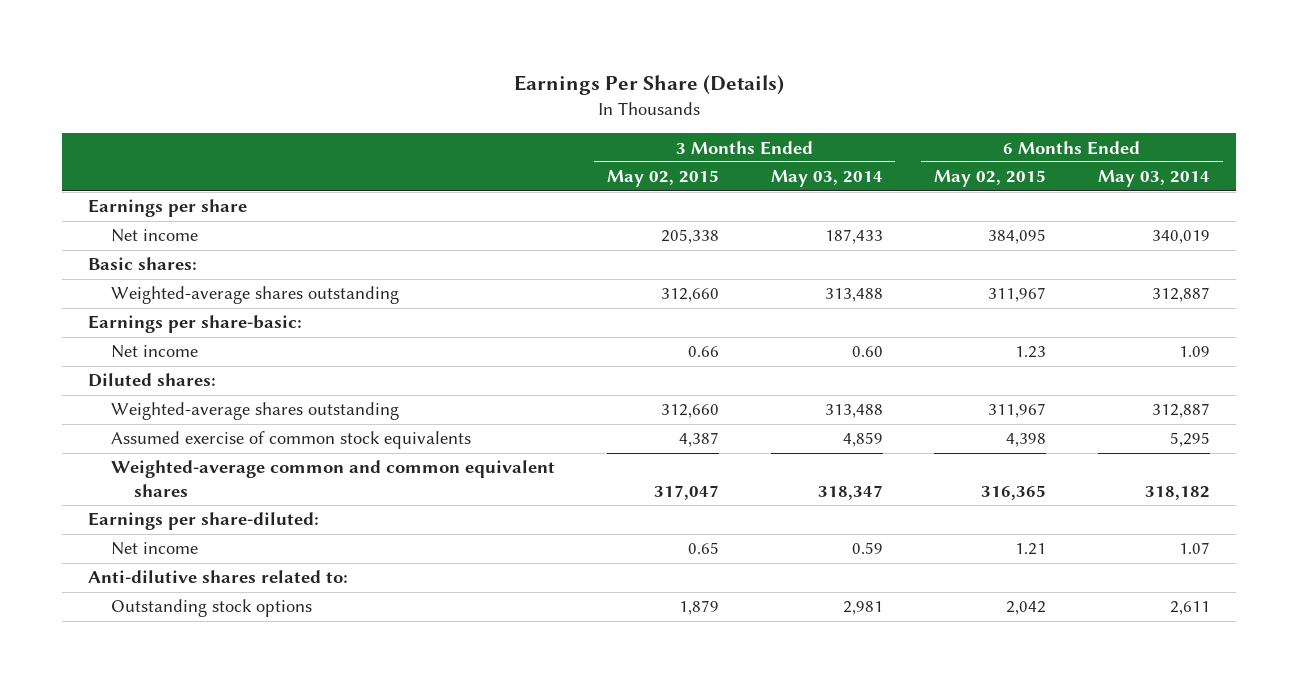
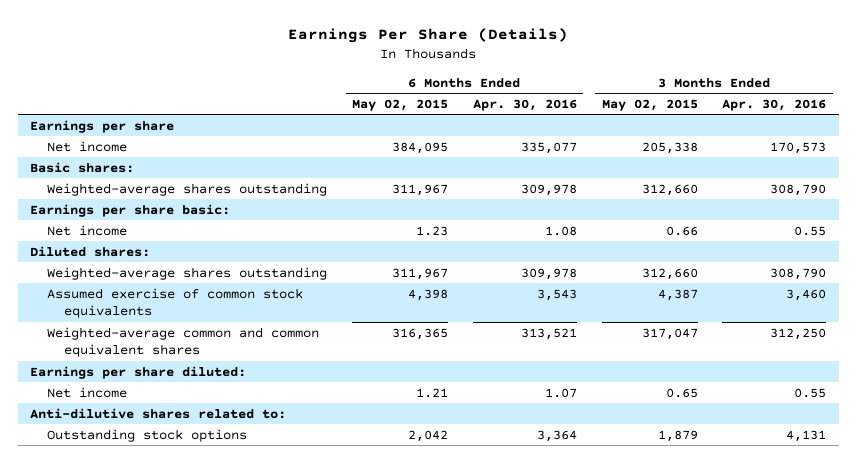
- | 3 Months Ended May 02, 2015 | 3 Months Ended May 03, 2014 | 6 Months Ended May 02, 2015 | 6 Months Ended May 03, 2014
+ | 6 Months Ended May 02, 2015 | 6 Months Ended Apr. 30, 2016 | 3 Months Ended May 02, 2015 | 3 Months Ended Apr. 30, 2016
- Earnings per share-basic:
+ Earnings per share basic:
- Earnings per share-diluted:
+ Earnings per share diluted:

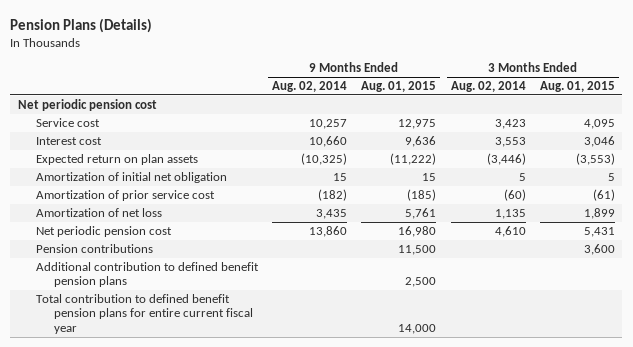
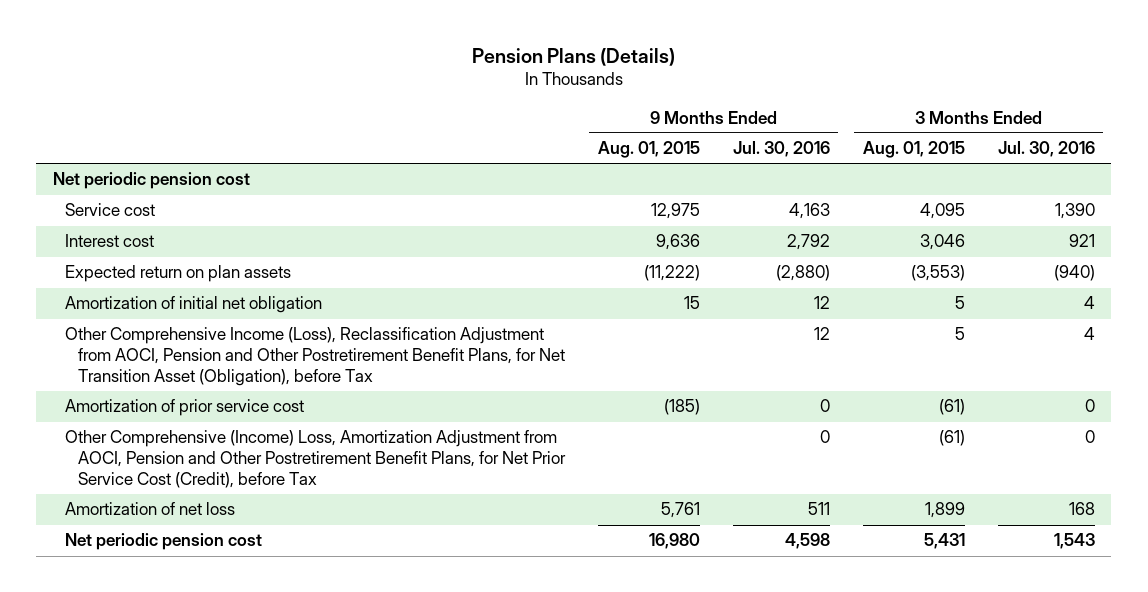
- | 9 Months Ended Aug. 02, 2014 | 9 Months Ended Aug. 01, 2015 | 3 Months Ended Aug. 02, 2014 | 3 Months Ended Aug. 01, 2015
+ | 9 Months Ended Aug. 01, 2015 | 9 Months Ended Jul. 30, 2016 | 3 Months Ended Aug. 01, 2015 | 3 Months Ended Jul. 30, 2016
+ Other Comprehensive Income (Loss), Reclassification Adjustment from AOCI, Pension and Other Postretirement Benefit Plans, for Net Transition Asset (Obligation), before Tax | | 12 | 5 | 4
+ Other Comprehensive (Income) Loss, Amortization Adjustment from AOCI, Pension and Other Postretirement Benefit Plans, for Net Prior Service Cost (Credit), before Tax | | 0 | (61) | 0
- Pension contributions | | 11,500 | | 3,600
- Additional contribution to defined benefit pension plans | | 2,500 | |
- Total contribution to defined benefit pension plans for entire current fiscal year | | 14,000 | |

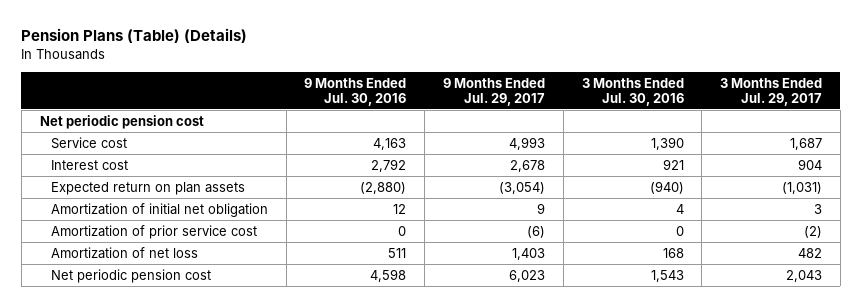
- Pension Plans (Details)
+ Pension Plans (Table) (Details)
- | 9 Months Ended Aug. 01, 2015 | 9 Months Ended Jul. 30, 2016 | 3 Months Ended Aug. 01, 2015 | 3 Months Ended Jul. 30, 2016
+ | 9 Months Ended Jul. 30, 2016 | 9 Months Ended Jul. 29, 2017 | 3 Months Ended Jul. 30, 2016 | 3 Months Ended Jul. 29, 2017
- Other Comprehensive Income (Loss), Reclassification Adjustment from AOCI, Pension and Other Postretirement Benefit Plans, for Net Transition Asset (Obligation), before Tax | | 12 | 5 | 4
- Other Comprehensive (Income) Loss, Amortization Adjustment from AOCI, Pension and Other Postretirement Benefit Plans, for Net Prior Service Cost (Credit), before Tax | | 0 | (61) | 0

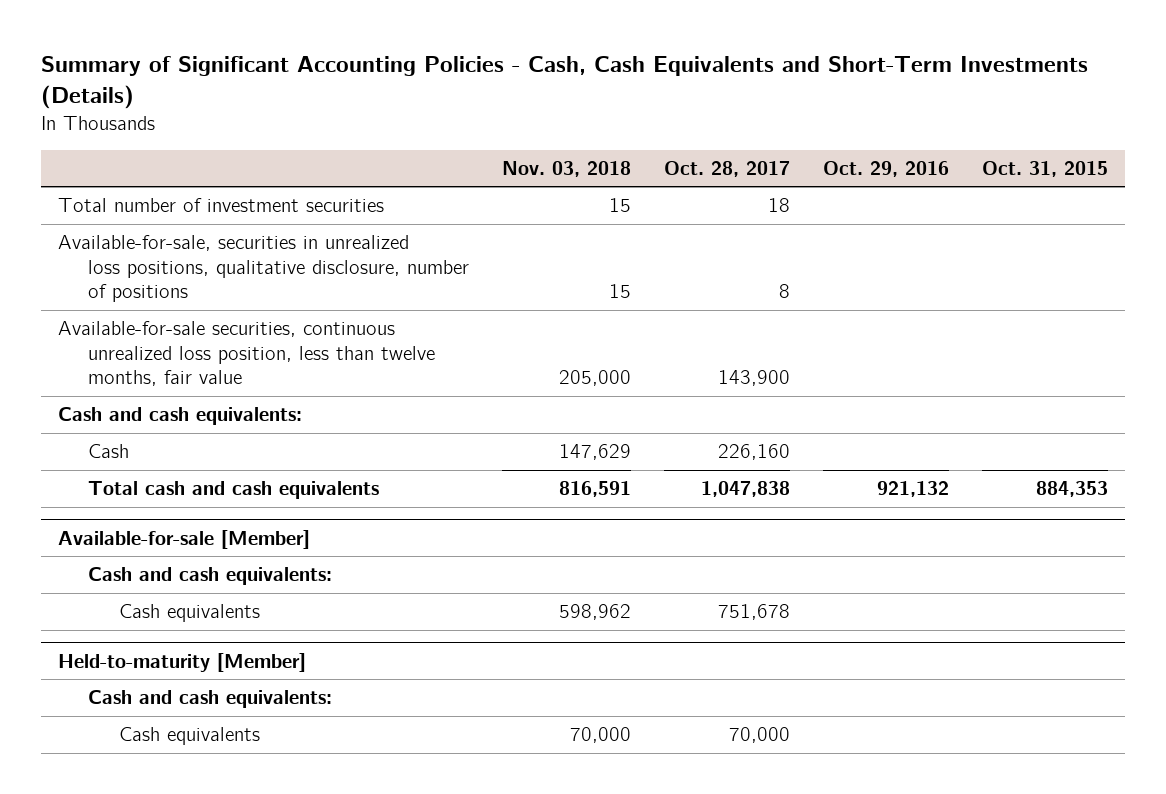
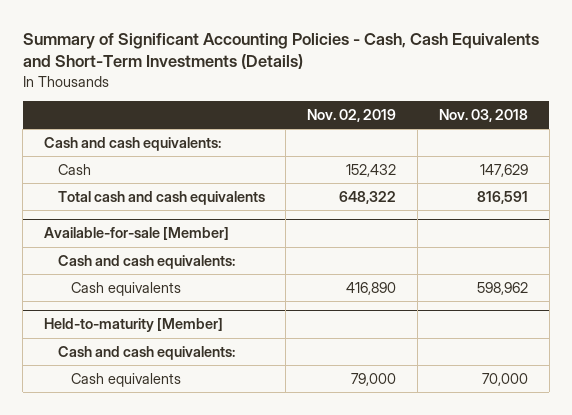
- | Nov. 03, 2018 | Oct. 28, 2017 | Oct. 29, 2016 | Oct. 31, 2015
+ | Nov. 02, 2019 | Nov. 03, 2018
- Total number of investment securities | 15 | 18 | |
- Available-for-sale, securities in unrealized loss positions, qualitative disclosure, number of positions | 15 | 8 | |
- Available-for-sale securities, continuous unrealized loss position, less than twelve months, fair value | 205,000 | 143,900 | |

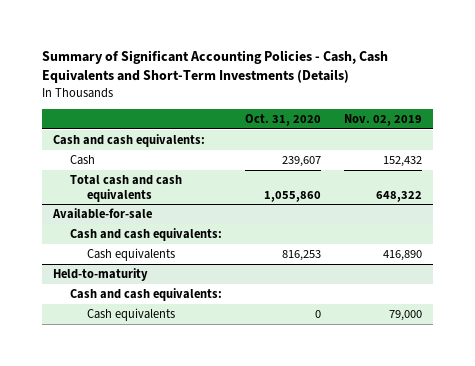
- | Nov. 02, 2019 | Nov. 03, 2018
+ | Oct. 31, 2020 | Nov. 02, 2019
- Available-for-sale [Member]
+ Available-for-sale
- Held-to-maturity [Member]
+ Held-to-maturity

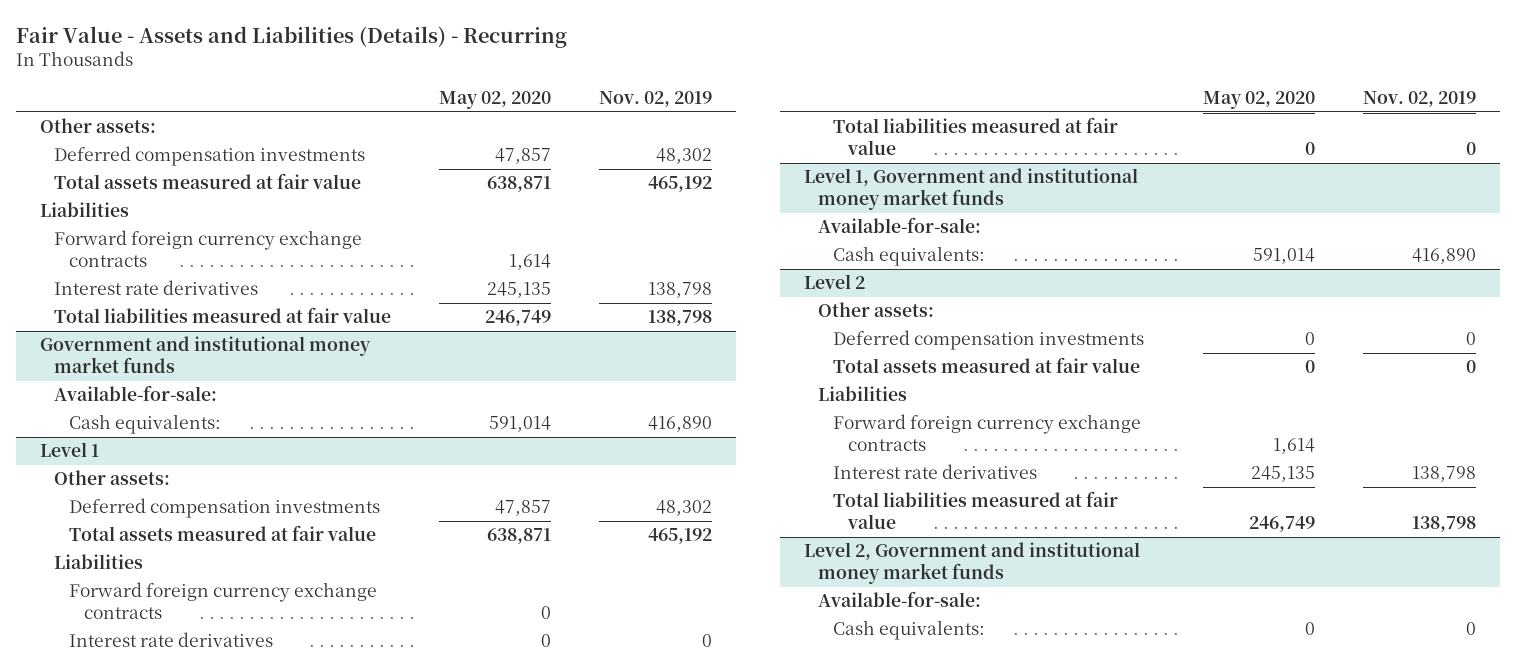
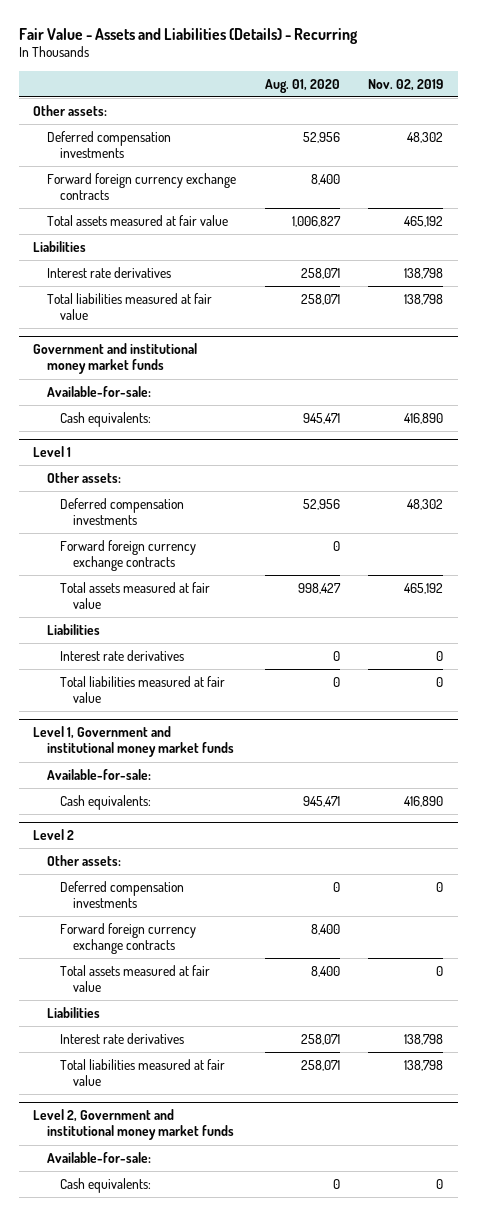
- | May 02, 2020 | Nov. 02, 2019
+ | Aug. 01, 2020 | Nov. 02, 2019
moved up: Forward foreign currency exchange contracts | 8,400 |
@ Level 1
moved up: Forward foreign currency exchange contracts | 0 |
@ Level 2
moved up: Forward foreign currency exchange contracts | 8,400 |

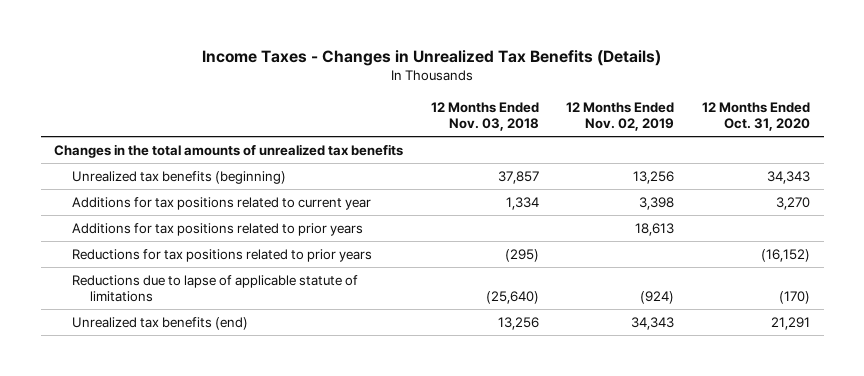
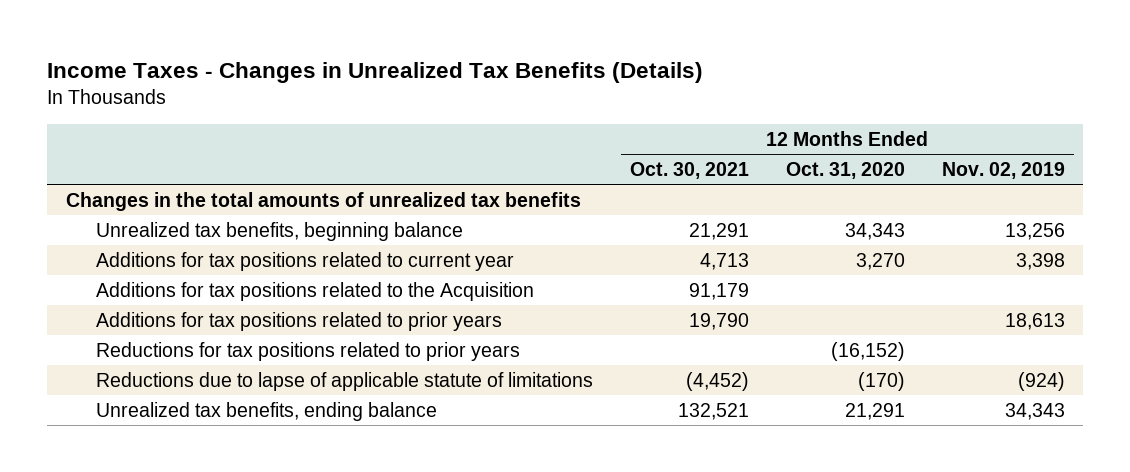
- | 12 Months Ended Nov. 03, 2018 | 12 Months Ended Nov. 02, 2019 | 12 Months Ended Oct. 31, 2020
+ | 12 Months Ended Oct. 30, 2021 | 12 Months Ended Oct. 31, 2020 | 12 Months Ended Nov. 02, 2019
- Unrealized tax benefits (beginning) | 37,857 | 13,256 | 34,343
+ Unrealized tax benefits, beginning balance | 21,291 | 34,343 | 13,256
+ Additions for tax positions related to the Acquisition | 91,179 | |
- Unrealized tax benefits (end) | 13,256 | 34,343 | 21,291
+ Unrealized tax benefits, ending balance | 132,521 | 21,291 | 34,343

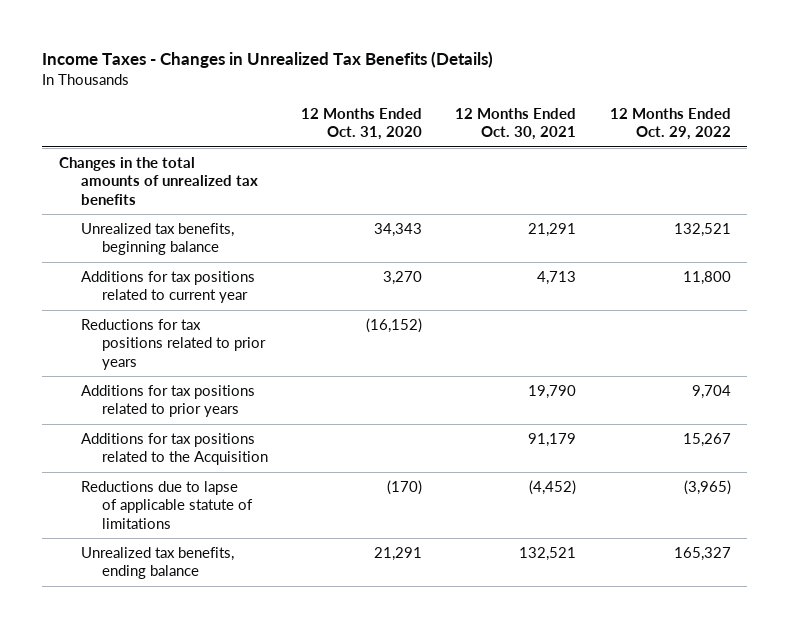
- | 12 Months Ended Oct. 30, 2021 | 12 Months Ended Oct. 31, 2020 | 12 Months Ended Nov. 02, 2019
+ | 12 Months Ended Oct. 31, 2020 | 12 Months Ended Oct. 30, 2021 | 12 Months Ended Oct. 29, 2022
moved down: Additions for tax positions related to prior years | | 19,790 | 9,704
moved down: Additions for tax positions related to the Acquisition | | 91,179 | 15,267

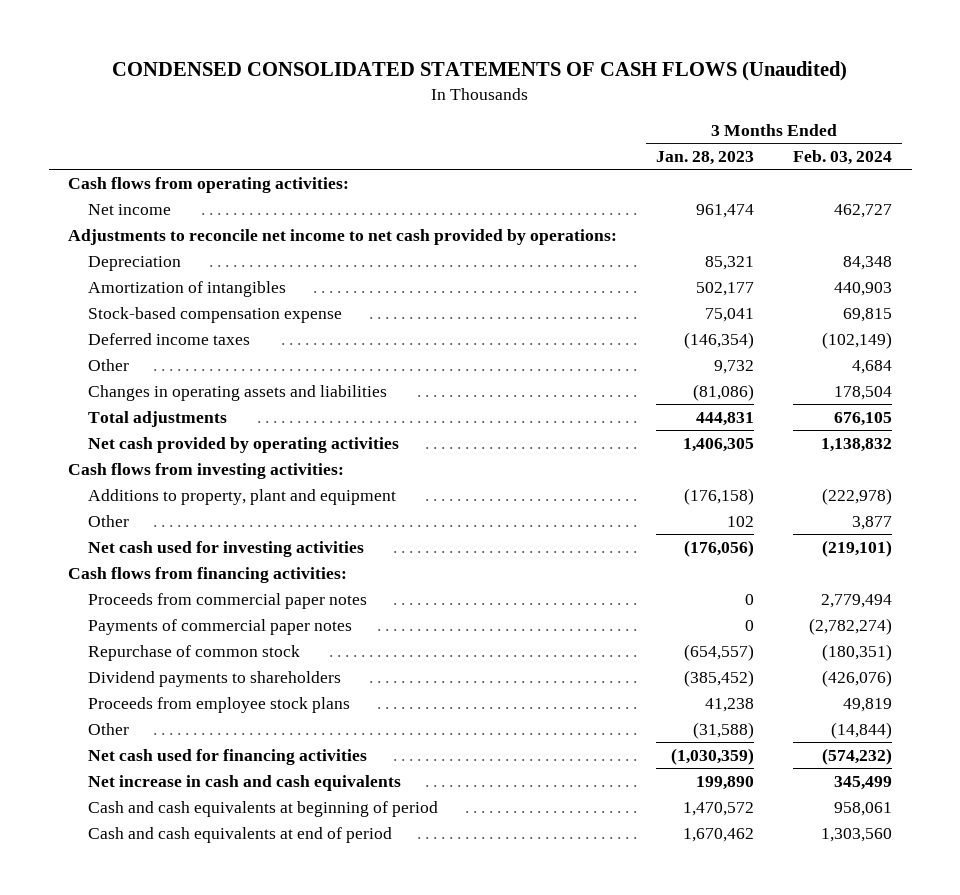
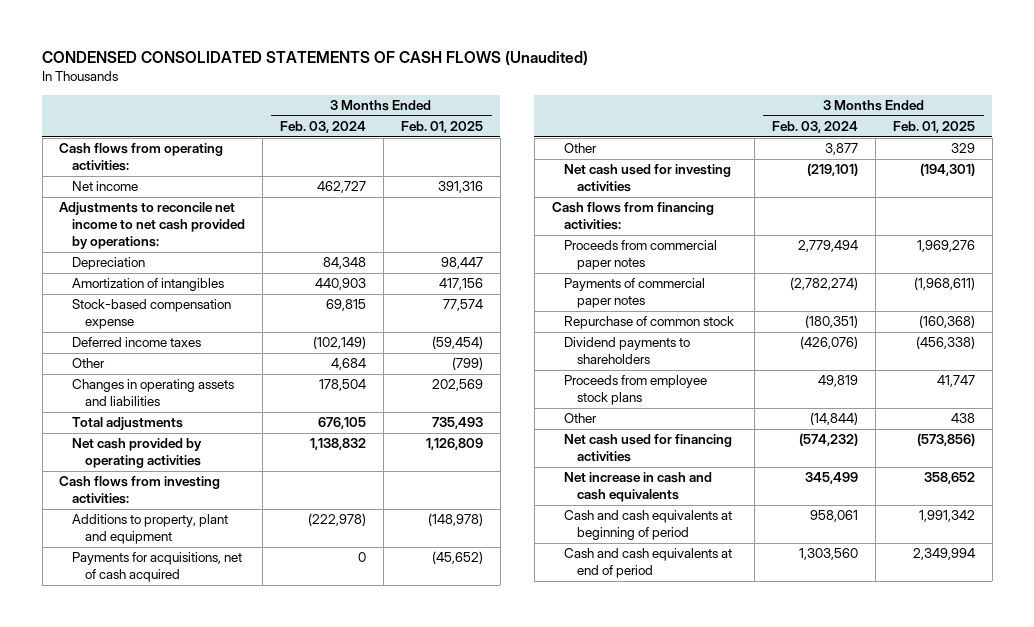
- | 3 Months Ended Jan. 28, 2023 | 3 Months Ended Feb. 03, 2024
+ | 3 Months Ended Feb. 03, 2024 | 3 Months Ended Feb. 01, 2025
+ Payments for acquisitions, net of cash acquired | 0 | (45,652)

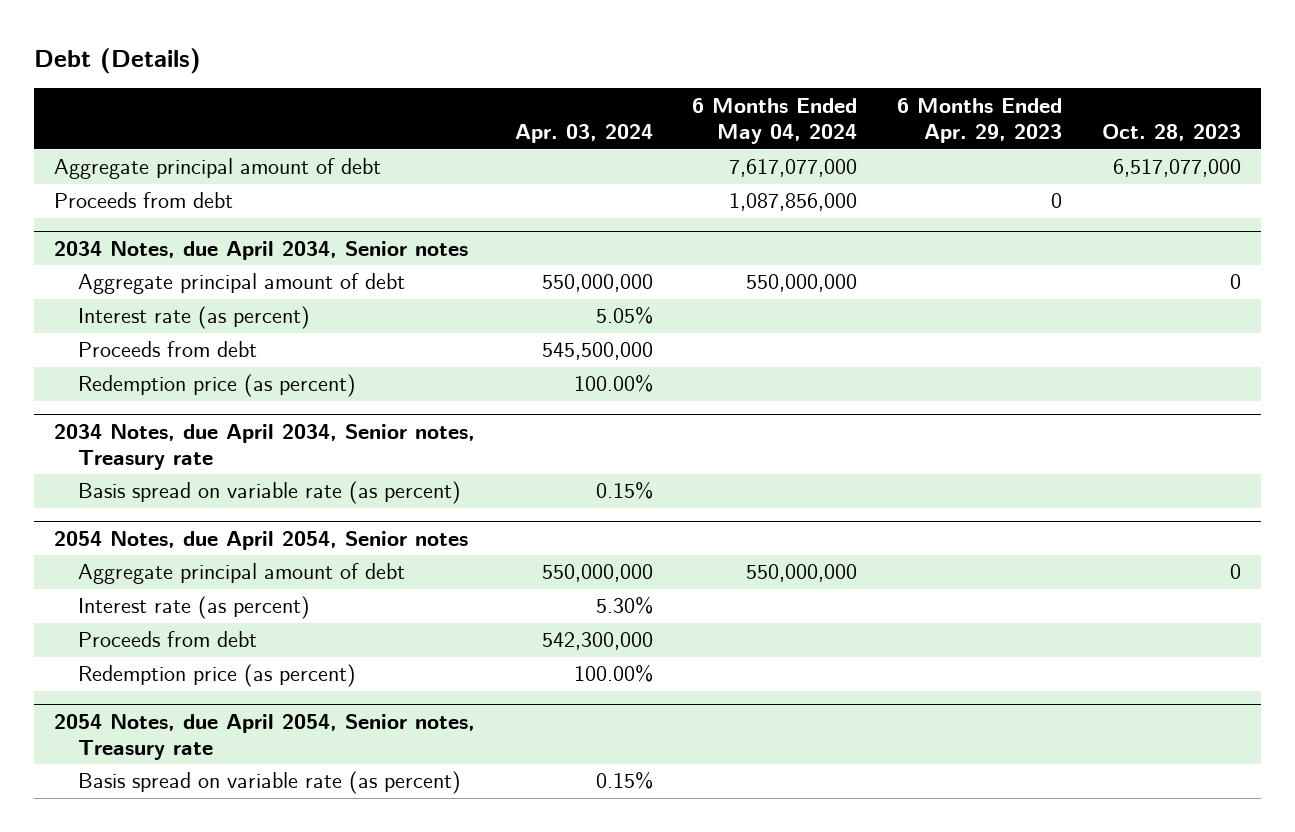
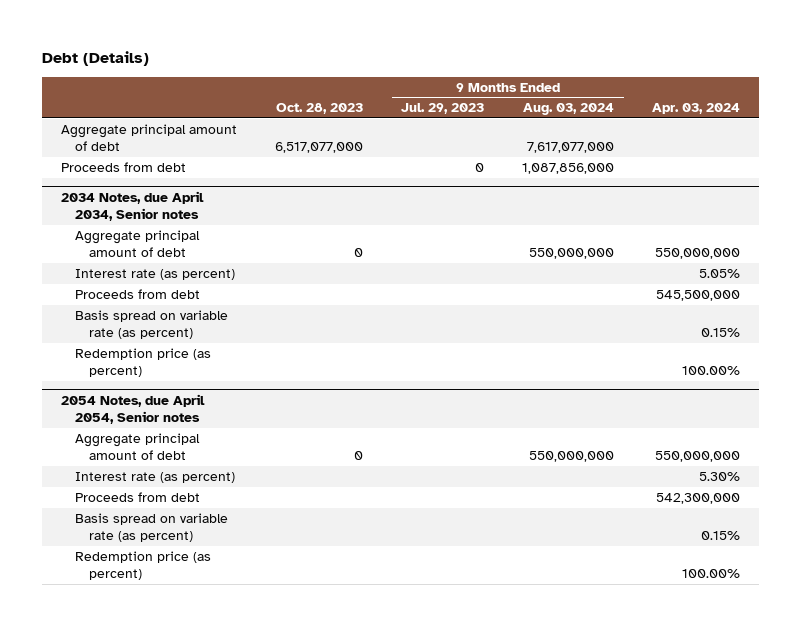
- | Apr. 03, 2024 | 6 Months Ended May 04, 2024 | 6 Months Ended Apr. 29, 2023 | Oct. 28, 2023
+ | Oct. 28, 2023 | 9 Months Ended Jul. 29, 2023 | 9 Months Ended Aug. 03, 2024 | Apr. 03, 2024
- 2034 Notes, due April 2034, Senior notes, Treasury rate
@ 2034 Notes, due April 2034, Senior notes
moved down: Redemption price (as percent) | | | | 100.00%
- 2054 Notes, due April 2054, Senior notes, Treasury rate
@ 2054 Notes, due April 2054, Senior notes
moved down: Redemption price (as percent) | | | | 100.00%

